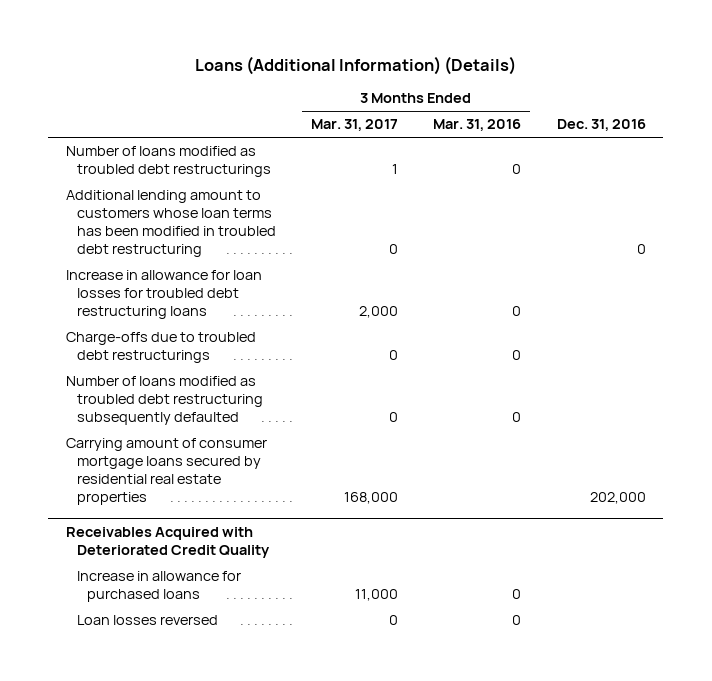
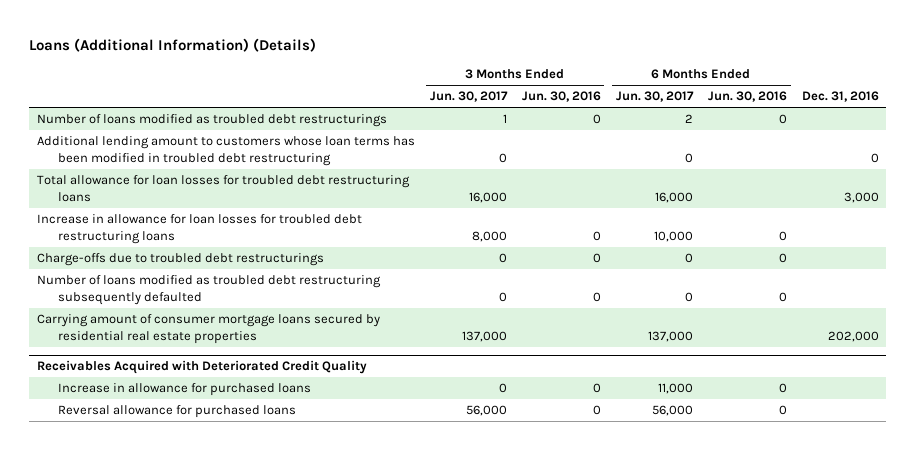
- | 3 Months Ended Mar. 31, 2017 | 3 Months Ended Mar. 31, 2016 | Dec. 31, 2016
+ | 3 Months Ended Jun. 30, 2017 | 3 Months Ended Jun. 30, 2016 | 6 Months Ended Jun. 30, 2017 | 6 Months Ended Jun. 30, 2016 | Dec. 31, 2016
+ Total allowance for loan losses for troubled debt restructuring loans | 16,000 | | 16,000 | | 3,000
@ Receivables Acquired with Deteriorated Credit Quality
- Loan losses reversed | 0 | 0 |
+ Reversal allowance for purchased loans | 56,000 | 0 | 56,000 | 0 |

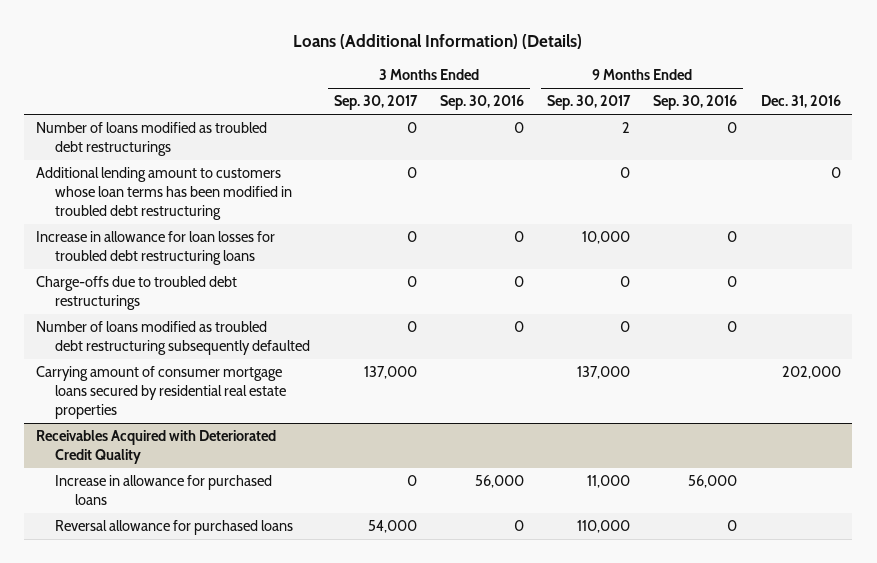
- | 3 Months Ended Jun. 30, 2017 | 3 Months Ended Jun. 30, 2016 | 6 Months Ended Jun. 30, 2017 | 6 Months Ended Jun. 30, 2016 | Dec. 31, 2016
+ | 3 Months Ended Sep. 30, 2017 | 3 Months Ended Sep. 30, 2016 | 9 Months Ended Sep. 30, 2017 | 9 Months Ended Sep. 30, 2016 | Dec. 31, 2016
- Total allowance for loan losses for troubled debt restructuring loans | 16,000 | | 16,000 | | 3,000

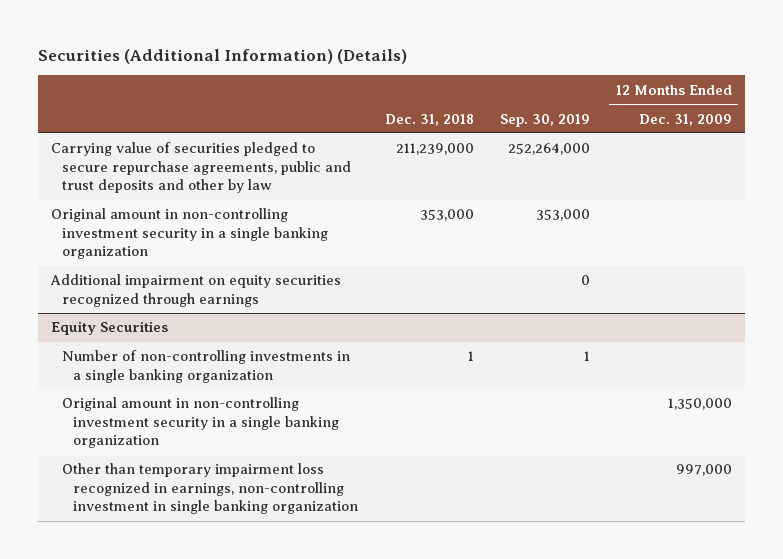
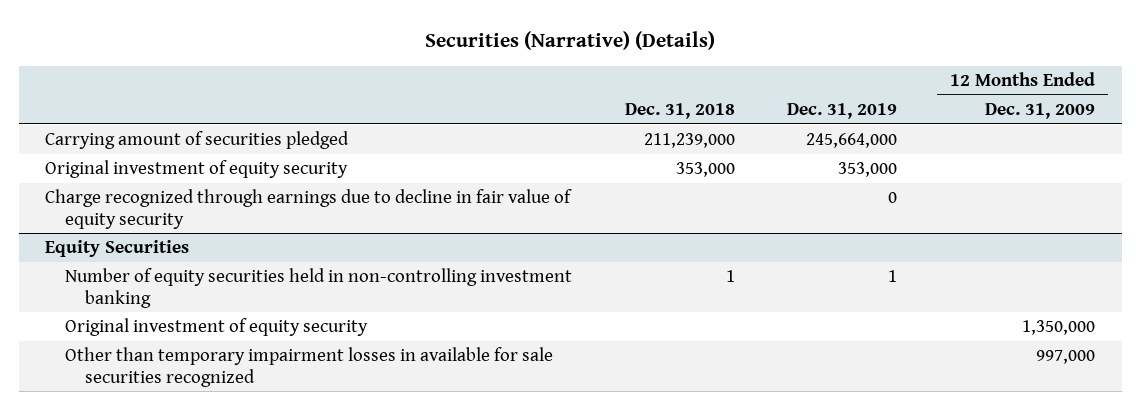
- Securities (Additional Information) (Details)
+ Securities (Narrative) (Details)
- | Dec. 31, 2018 | Sep. 30, 2019 | 12 Months Ended Dec. 31, 2009
+ | Dec. 31, 2018 | Dec. 31, 2019 | 12 Months Ended Dec. 31, 2009
- Carrying value of securities pledged to secure repurchase agreements, public and trust deposits and other by law | 211,239,000 | 252,264,000 |
- Original amount in non-controlling investment security in a single banking organization | 353,000 | 353,000 |
- Additional impairment on equity securities recognized through earnings | | 0 |
+ Carrying amount of securities pledged | 211,239,000 | 245,664,000 |
+ Original investment of equity security | 353,000 | 353,000 |
+ Charge recognized through earnings due to decline in fair value of equity security | | 0 |
@ Equity Securities
- Number of non-controlling investments in a single banking organization | 1 | 1 |
- Original amount in non-controlling investment security in a single banking organization | | | 1,350,000
- Other than temporary impairment loss recognized in earnings, non-controlling investment in single banking organization | | | 997,000
+ Number of equity securities held in non-controlling investment banking | 1 | 1 |
+ Original investment of equity security | | | 1,350,000
+ Other than temporary impairment losses in available for sale securities recognized | | | 997,000

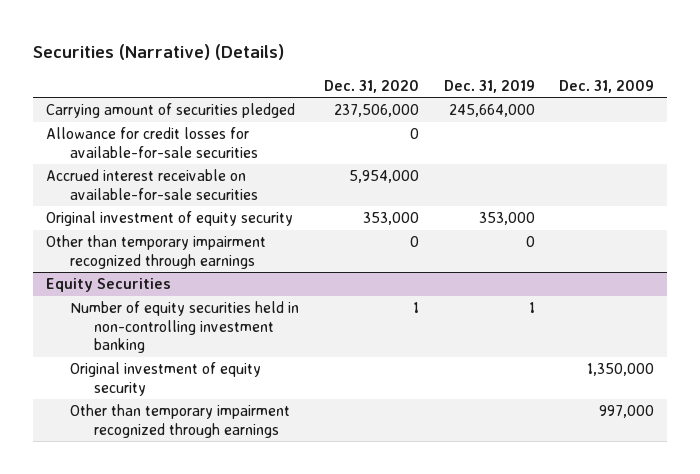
- | Dec. 31, 2018 | Dec. 31, 2019 | 12 Months Ended Dec. 31, 2009
+ | Dec. 31, 2020 | Dec. 31, 2019 | Dec. 31, 2009
+ Allowance for credit losses for available-for-sale securities | 0 | |
+ Accrued interest receivable on available-for-sale securities | 5,954,000 | |
- Charge recognized through earnings due to decline in fair value of equity security | | 0 |
+ Other than temporary impairment recognized through earnings | 0 | 0 |
@ Equity Securities
- Other than temporary impairment losses in available for sale securities recognized | | | 997,000
+ Other than temporary impairment recognized through earnings | | | 997,000

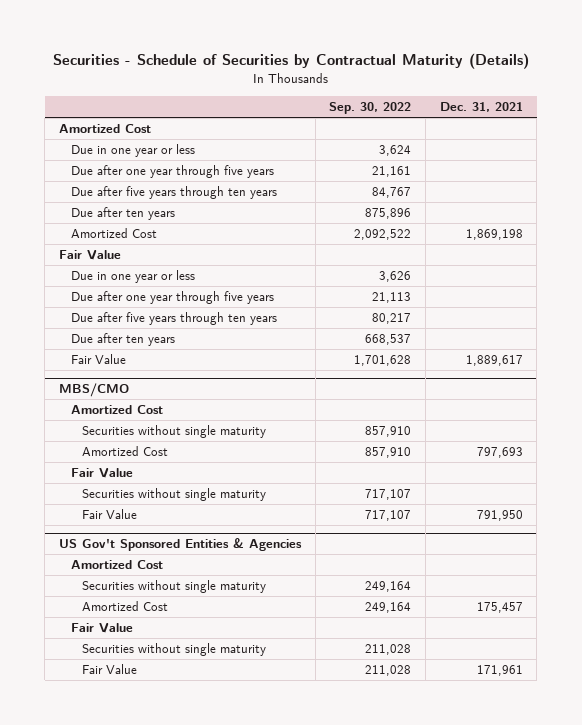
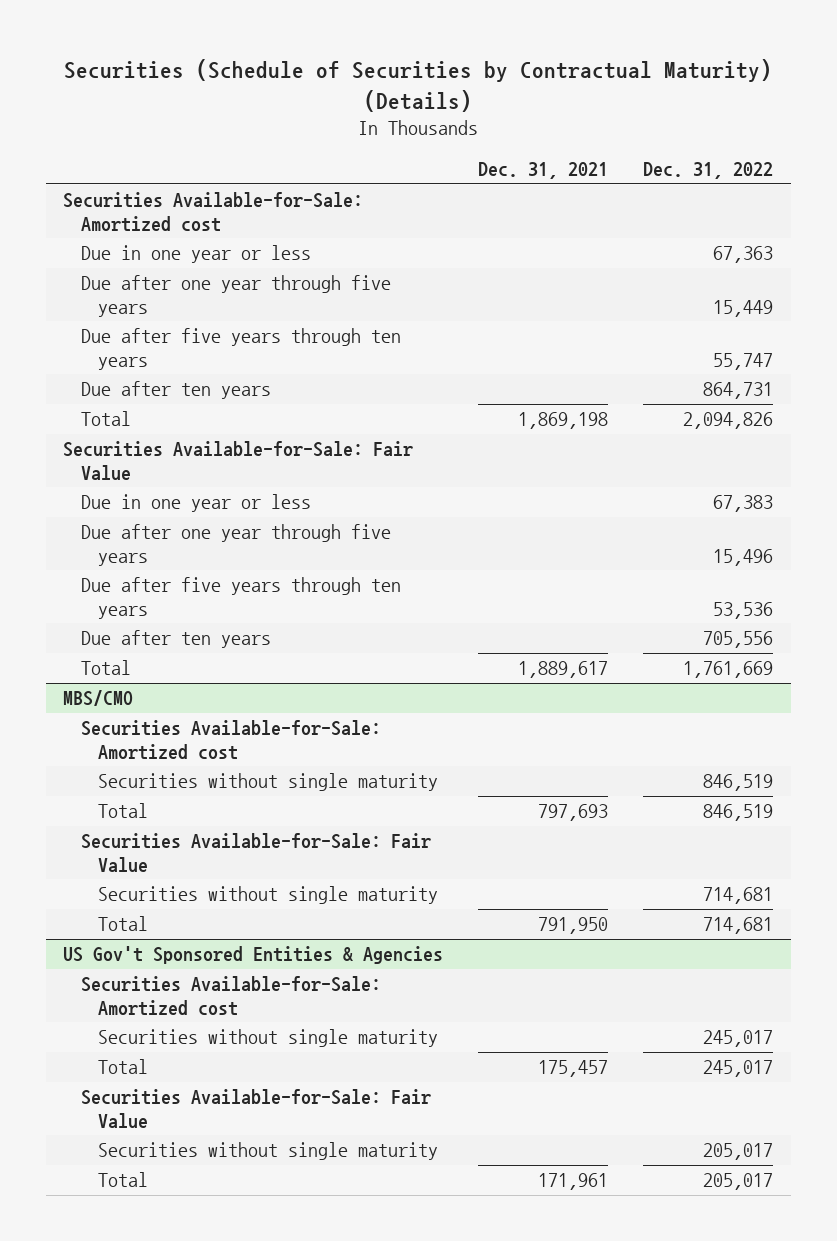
- Securities - Schedule of Securities by Contractual Maturity (Details)
+ Securities (Schedule of Securities by Contractual Maturity) (Details)
- | Sep. 30, 2022 | Dec. 31, 2021
+ | Dec. 31, 2021 | Dec. 31, 2022
- Amortized Cost
+ Securities Available-for-Sale: Amortized cost
- Amortized Cost | 2,092,522 | 1,869,198
- Fair Value
+ Total | 1,869,198 | 2,094,826
+ Securities Available-for-Sale: Fair Value
- Fair Value | 1,701,628 | 1,889,617
+ Total | 1,889,617 | 1,761,669
@ MBS/CMO
- Amortized Cost
+ Securities Available-for-Sale: Amortized cost
- Amortized Cost | 857,910 | 797,693
- Fair Value
+ Total | 797,693 | 846,519
+ Securities Available-for-Sale: Fair Value
- Fair Value | 717,107 | 791,950
+ Total | 791,950 | 714,681
@ US Gov't Sponsored Entities & Agencies
- Amortized Cost
+ Securities Available-for-Sale: Amortized cost
- Amortized Cost | 249,164 | 175,457
- Fair Value
+ Total | 175,457 | 245,017
+ Securities Available-for-Sale: Fair Value
- Fair Value | 211,028 | 171,961
+ Total | 171,961 | 205,017

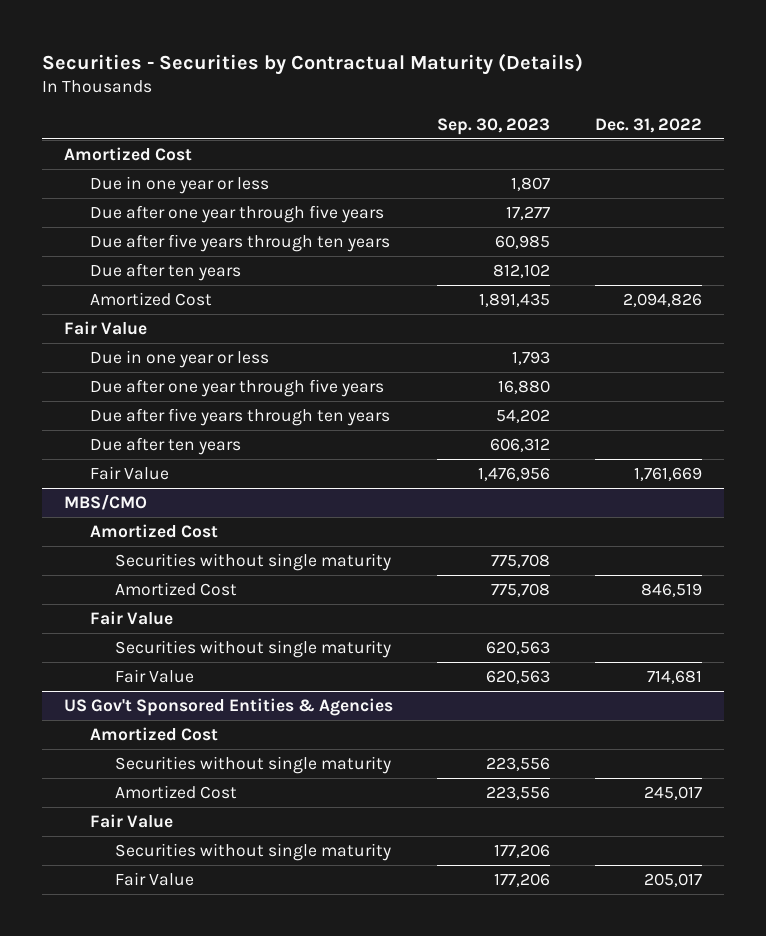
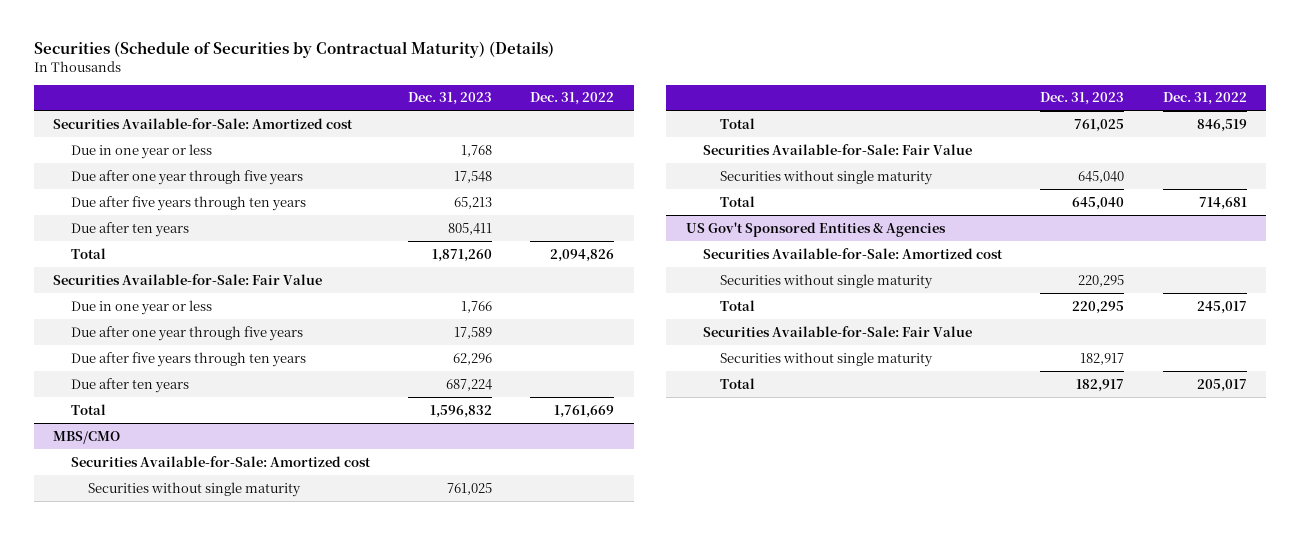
- Securities - Securities by Contractual Maturity (Details)
+ Securities (Schedule of Securities by Contractual Maturity) (Details)
- | Sep. 30, 2023 | Dec. 31, 2022
+ | Dec. 31, 2023 | Dec. 31, 2022
- Amortized Cost
+ Securities Available-for-Sale: Amortized cost
- Amortized Cost | 1,891,435 | 2,094,826
- Fair Value
+ Total | 1,871,260 | 2,094,826
+ Securities Available-for-Sale: Fair Value
- Fair Value | 1,476,956 | 1,761,669
+ Total | 1,596,832 | 1,761,669
@ MBS/CMO
- Amortized Cost
+ Securities Available-for-Sale: Amortized cost
- Amortized Cost | 775,708 | 846,519
- Fair Value
+ Total | 761,025 | 846,519
+ Securities Available-for-Sale: Fair Value
- Fair Value | 620,563 | 714,681
+ Total | 645,040 | 714,681
@ US Gov't Sponsored Entities & Agencies
- Amortized Cost
+ Securities Available-for-Sale: Amortized cost
- Amortized Cost | 223,556 | 245,017
- Fair Value
+ Total | 220,295 | 245,017
+ Securities Available-for-Sale: Fair Value
- Fair Value | 177,206 | 205,017
+ Total | 182,917 | 205,017

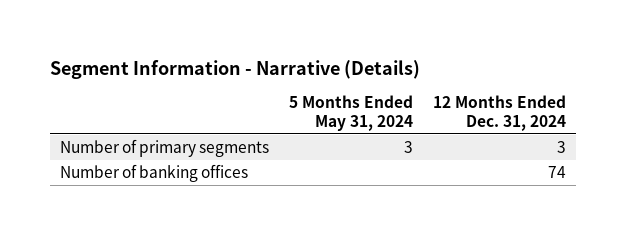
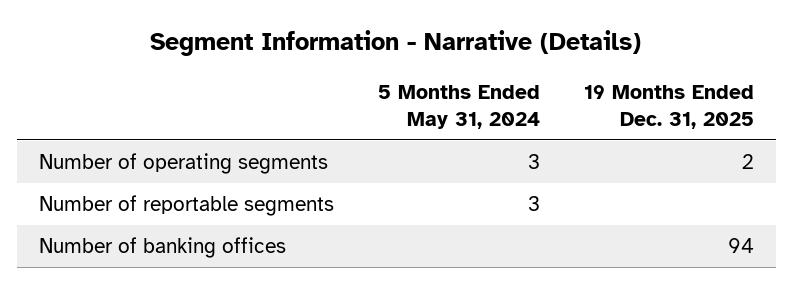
- | 5 Months Ended May 31, 2024 | 12 Months Ended Dec. 31, 2024
+ | 5 Months Ended May 31, 2024 | 19 Months Ended Dec. 31, 2025
- Number of primary segments | 3 | 3
+ Number of operating segments | 3 | 2
+ Number of reportable segments | 3 |

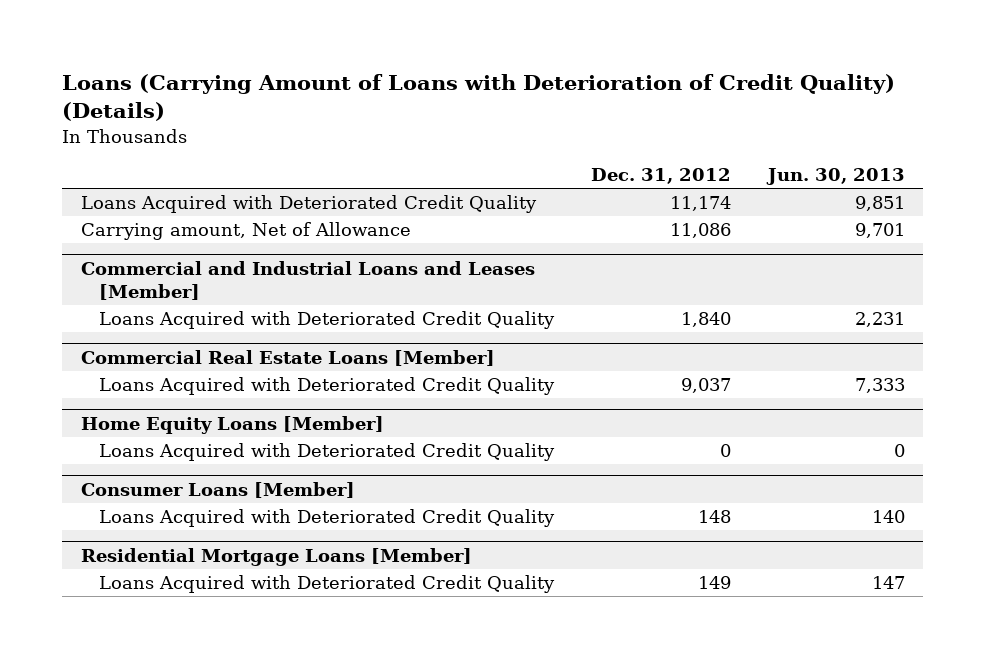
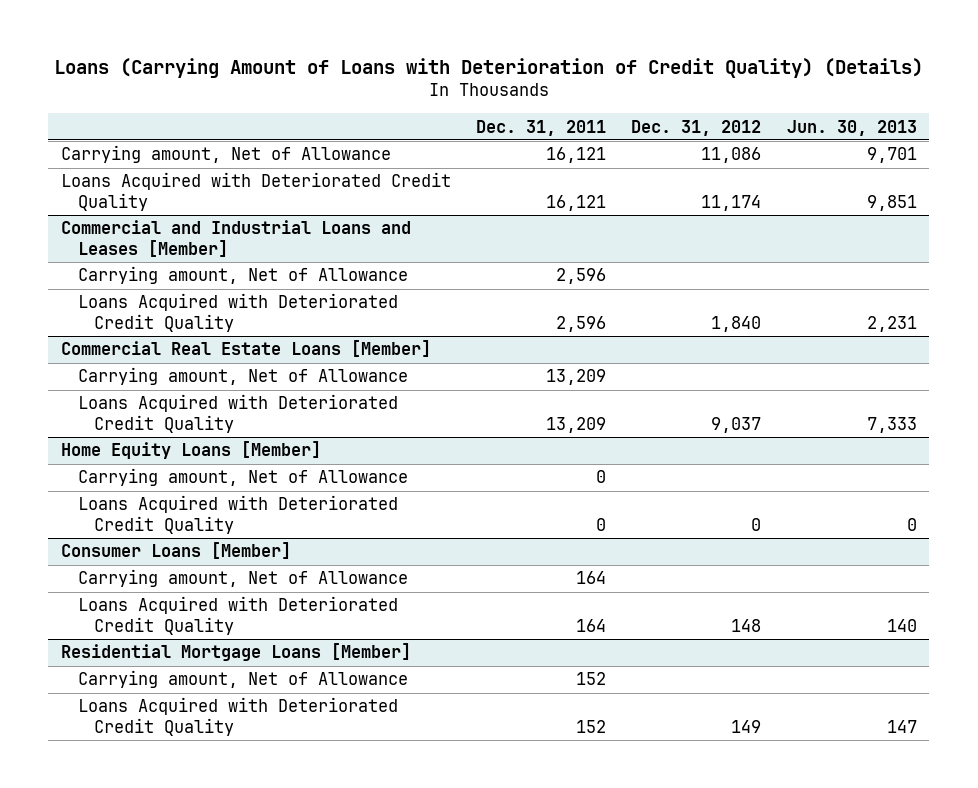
- | Dec. 31, 2012 | Jun. 30, 2013
+ | Dec. 31, 2011 | Dec. 31, 2012 | Jun. 30, 2013
moved down: Loans Acquired with Deteriorated Credit Quality | 16,121 | 11,174 | 9,851
@ Commercial and Industrial Loans and Leases [Member]
+ Carrying amount, Net of Allowance | 2,596 | |
@ Commercial Real Estate Loans [Member]
+ Carrying amount, Net of Allowance | 13,209 | |
@ Home Equity Loans [Member]
+ Carrying amount, Net of Allowance | 0 | |
@ Consumer Loans [Member]
+ Carrying amount, Net of Allowance | 164 | |
@ Residential Mortgage Loans [Member]
+ Carrying amount, Net of Allowance | 152 | |

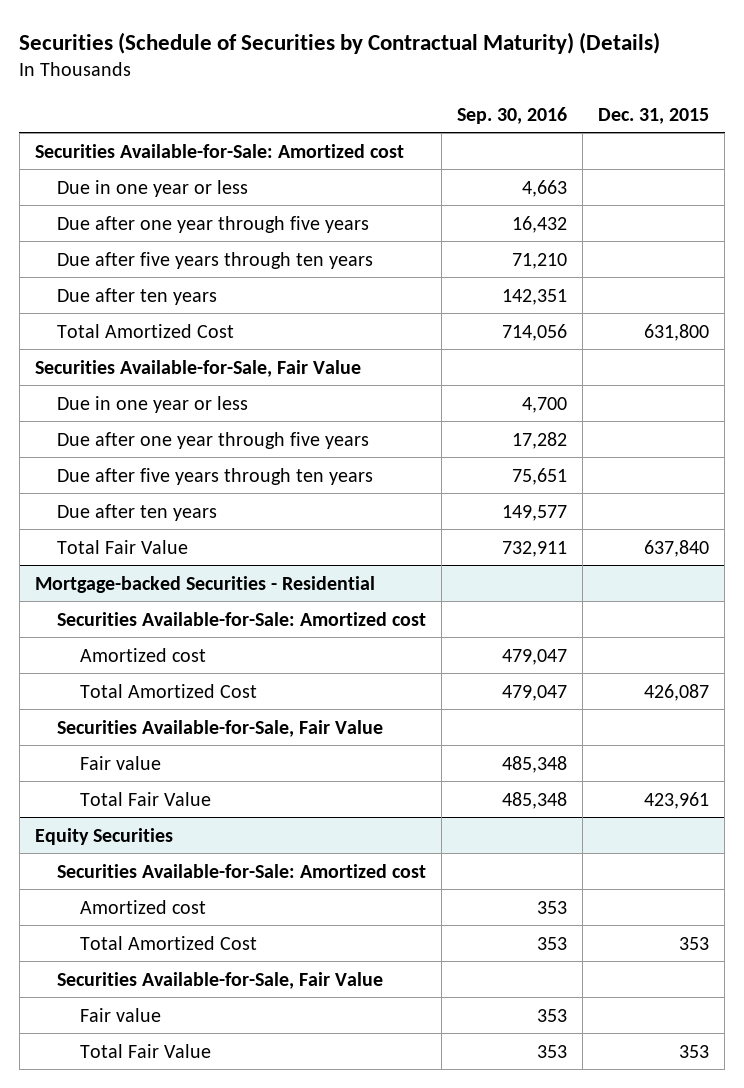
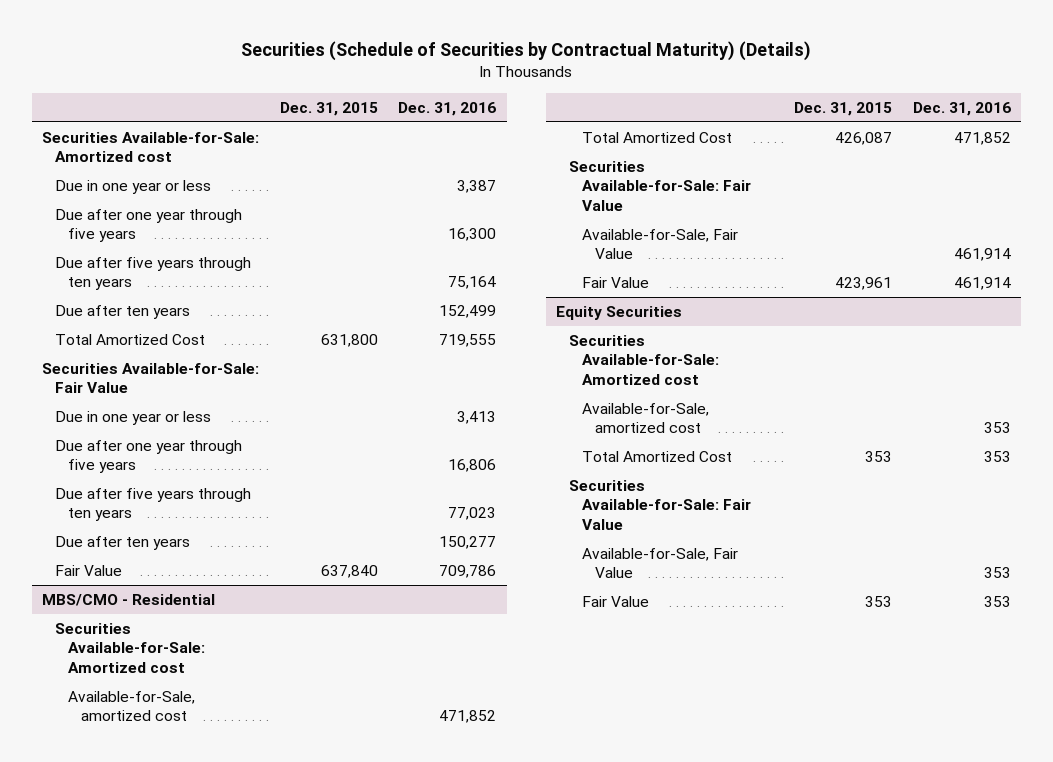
- | Sep. 30, 2016 | Dec. 31, 2015
+ | Dec. 31, 2015 | Dec. 31, 2016
- Securities Available-for-Sale, Fair Value
+ Securities Available-for-Sale: Fair Value
- Total Fair Value | 732,911 | 637,840
- Mortgage-backed Securities - Residential
+ Fair Value | 637,840 | 709,786
+ MBS/CMO - Residential
- Amortized cost | 479,047 |
+ Available-for-Sale, amortized cost | | 471,852
- Securities Available-for-Sale, Fair Value
- Fair value | 485,348 |
- Total Fair Value | 485,348 | 423,961
+ Securities Available-for-Sale: Fair Value
+ Available-for-Sale, Fair Value | | 461,914
+ Fair Value | 423,961 | 461,914
@ Equity Securities
- Amortized cost | 353 |
+ Available-for-Sale, amortized cost | | 353
- Securities Available-for-Sale, Fair Value
- Fair value | 353 |
- Total Fair Value | 353 | 353
+ Securities Available-for-Sale: Fair Value
+ Available-for-Sale, Fair Value | | 353
+ Fair Value | 353 | 353

